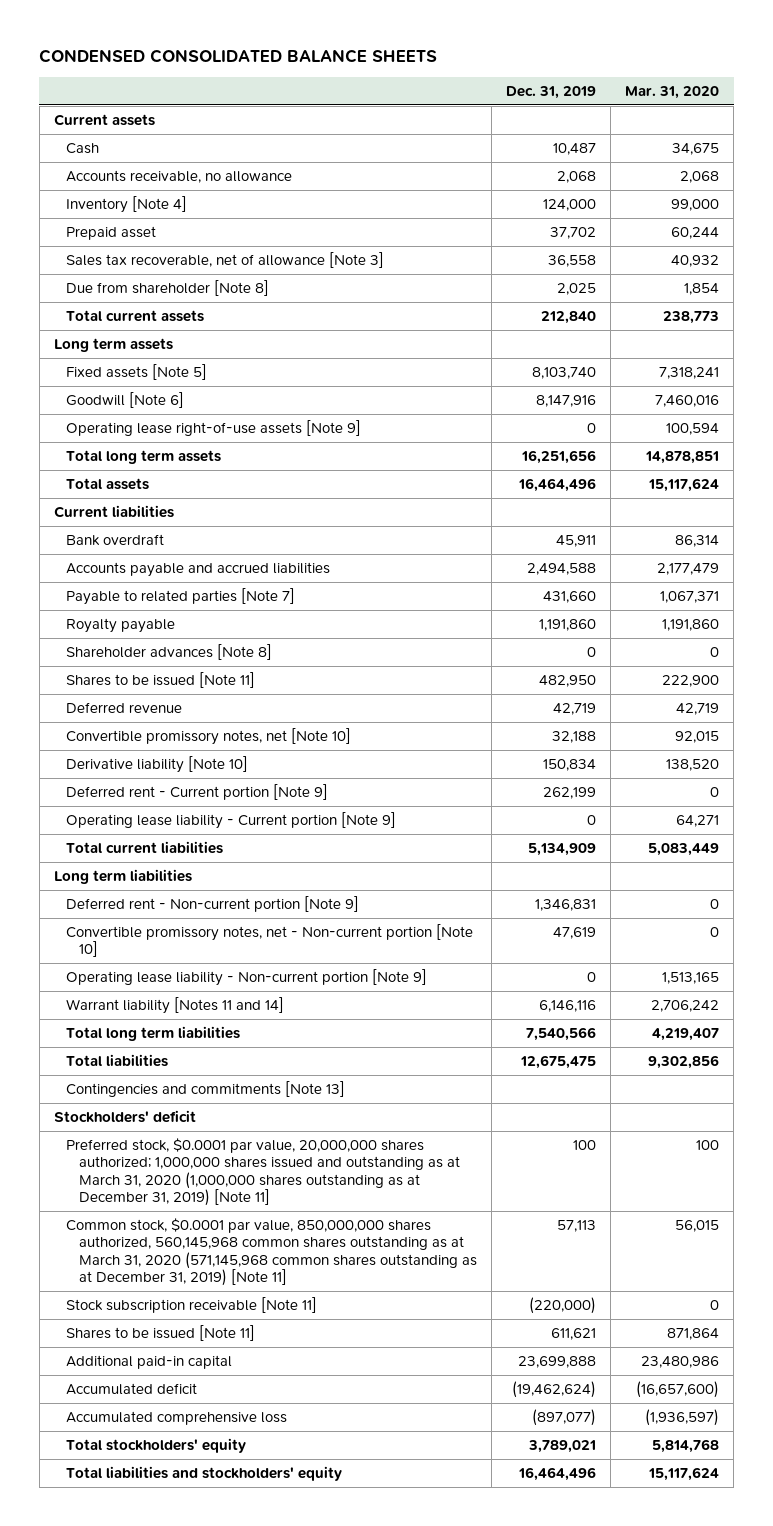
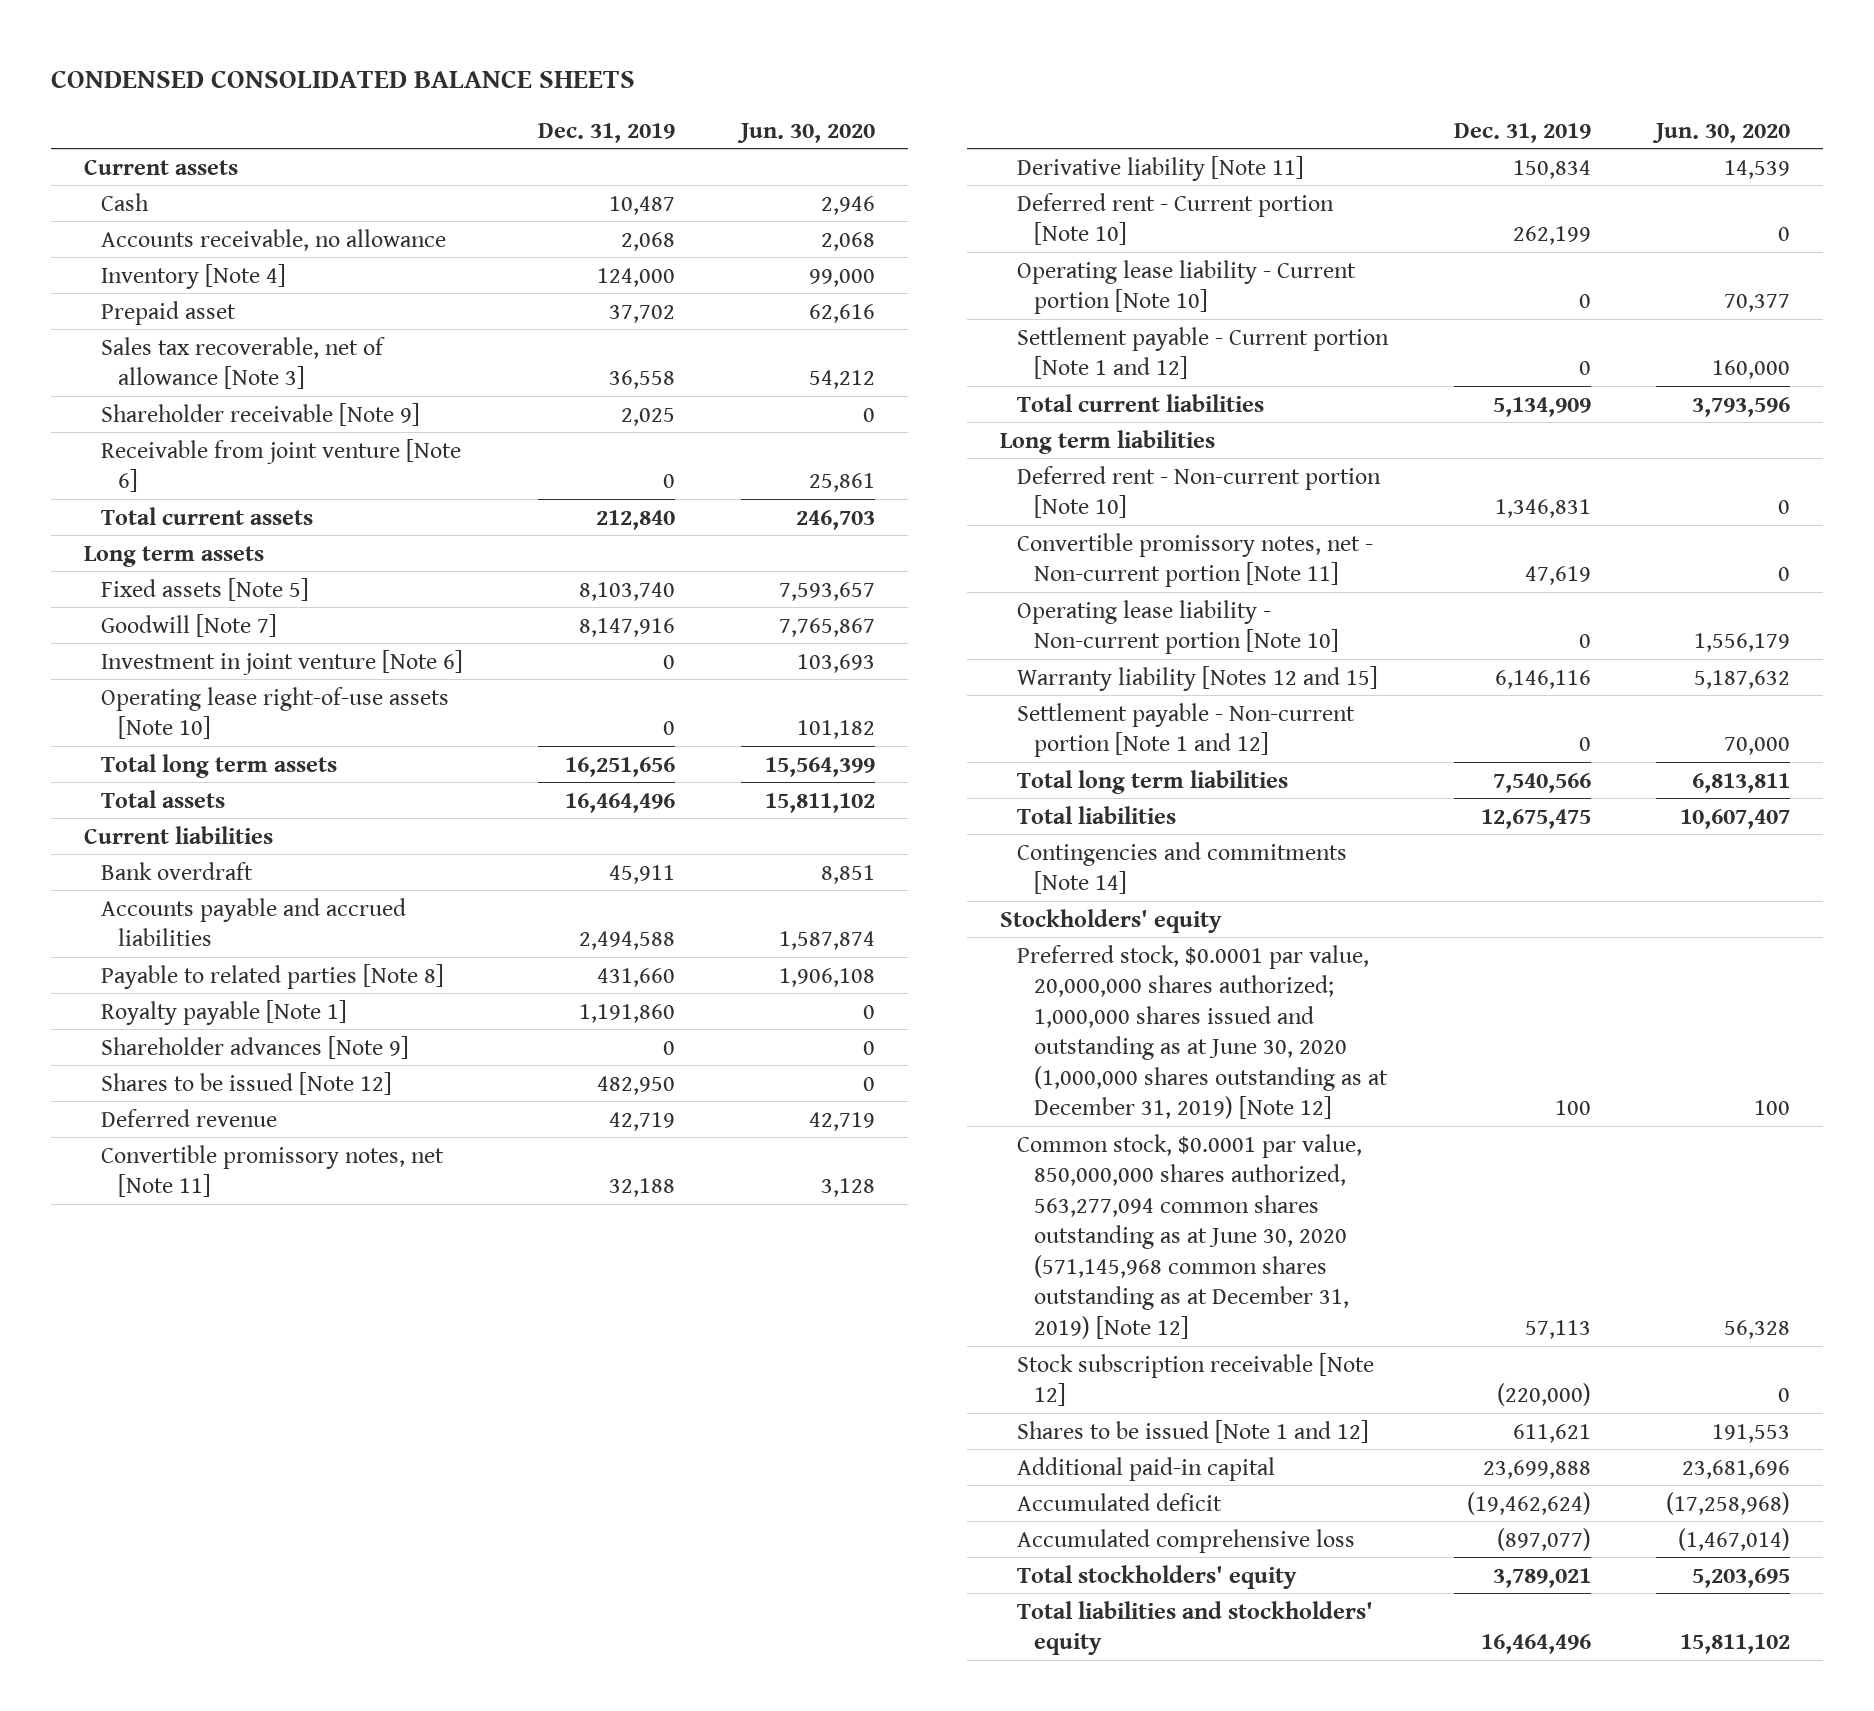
- | Dec. 31, 2019 | Mar. 31, 2020
+ | Dec. 31, 2019 | Jun. 30, 2020
- Due from shareholder [Note 8] | 2,025 | 1,854
+ Shareholder receivable [Note 9] | 2,025 | 0
+ Receivable from joint venture [Note 6] | 0 | 25,861
- Goodwill [Note 6] | 8,147,916 | 7,460,016
- Operating lease right-of-use assets [Note 9] | 0 | 100,594
+ Goodwill [Note 7] | 8,147,916 | 7,765,867
+ Investment in joint venture [Note 6] | 0 | 103,693
+ Operating lease right-of-use assets [Note 10] | 0 | 101,182
- Payable to related parties [Note 7] | 431,660 | 1,067,371
- Royalty payable | 1,191,860 | 1,191,860
- Shareholder advances [Note 8] | 0 | 0
- Shares to be issued [Note 11] | 482,950 | 222,900
+ Payable to related parties [Note 8] | 431,660 | 1,906,108
+ Royalty payable [Note 1] | 1,191,860 | 0
+ Shareholder advances [Note 9] | 0 | 0
+ Shares to be issued [Note 12] | 482,950 | 0
- Convertible promissory notes, net [Note 10] | 32,188 | 92,015
- Derivative liability [Note 10] | 150,834 | 138,520
- Deferred rent - Current portion [Note 9] | 262,199 | 0
- Operating lease liability - Current portion [Note 9] | 0 | 64,271
+ Convertible promissory notes, net [Note 11] | 32,188 | 3,128
+ Derivative liability [Note 11] | 150,834 | 14,539
+ Deferred rent - Current portion [Note 10] | 262,199 | 0
+ Operating lease liability - Current portion [Note 10] | 0 | 70,377
+ Settlement payable - Current portion [Note 1 and 12] | 0 | 160,000
- Deferred rent - Non-current portion [Note 9] | 1,346,831 | 0
- Convertible promissory notes, net - Non-current portion [Note 10] | 47,619 | 0
- Operating lease liability - Non-current portion [Note 9] | 0 | 1,513,165
- Warrant liability [Notes 11 and 14] | 6,146,116 | 2,706,242
+ Deferred rent - Non-current portion [Note 10] | 1,346,831 | 0
+ Convertible promissory notes, net - Non-current portion [Note 11] | 47,619 | 0
+ Operating lease liability - Non-current portion [Note 10] | 0 | 1,556,179
+ Warranty liability [Notes 12 and 15] | 6,146,116 | 5,187,632
+ Settlement payable - Non-current portion [Note 1 and 12] | 0 | 70,000
- Contingencies and commitments [Note 13]
- Stockholders' deficit
- Preferred stock, $0.0001 par value, 20,000,000 shares authorized; 1,000,000 shares issued and outstanding as at March 31, 2020 (1,000,000 shares outstanding as at December 31, 2019) [Note 11] | 100 | 100
- Common stock, $0.0001 par value, 850,000,000 shares authorized, 560,145,968 common shares outstanding as at March 31, 2020 (571,145,968 common shares outstanding as at December 31, 2019) [Note 11] | 57,113 | 56,015
- Stock subscription receivable [Note 11] | (220,000) | 0
- Shares to be issued [Note 11] | 611,621 | 871,864
+ Contingencies and commitments [Note 14]
+ Stockholders' equity
+ Preferred stock, $0.0001 par value, 20,000,000 shares authorized; 1,000,000 shares issued and outstanding as at June 30, 2020 (1,000,000 shares outstanding as at December 31, 2019) [Note 12] | 100 | 100
+ Common stock, $0.0001 par value, 850,000,000 shares authorized, 563,277,094 common shares outstanding as at June 30, 2020 (571,145,968 common shares outstanding as at December 31, 2019) [Note 12] | 57,113 | 56,328
+ Stock subscription receivable [Note 12] | (220,000) | 0
+ Shares to be issued [Note 1 and 12] | 611,621 | 191,553

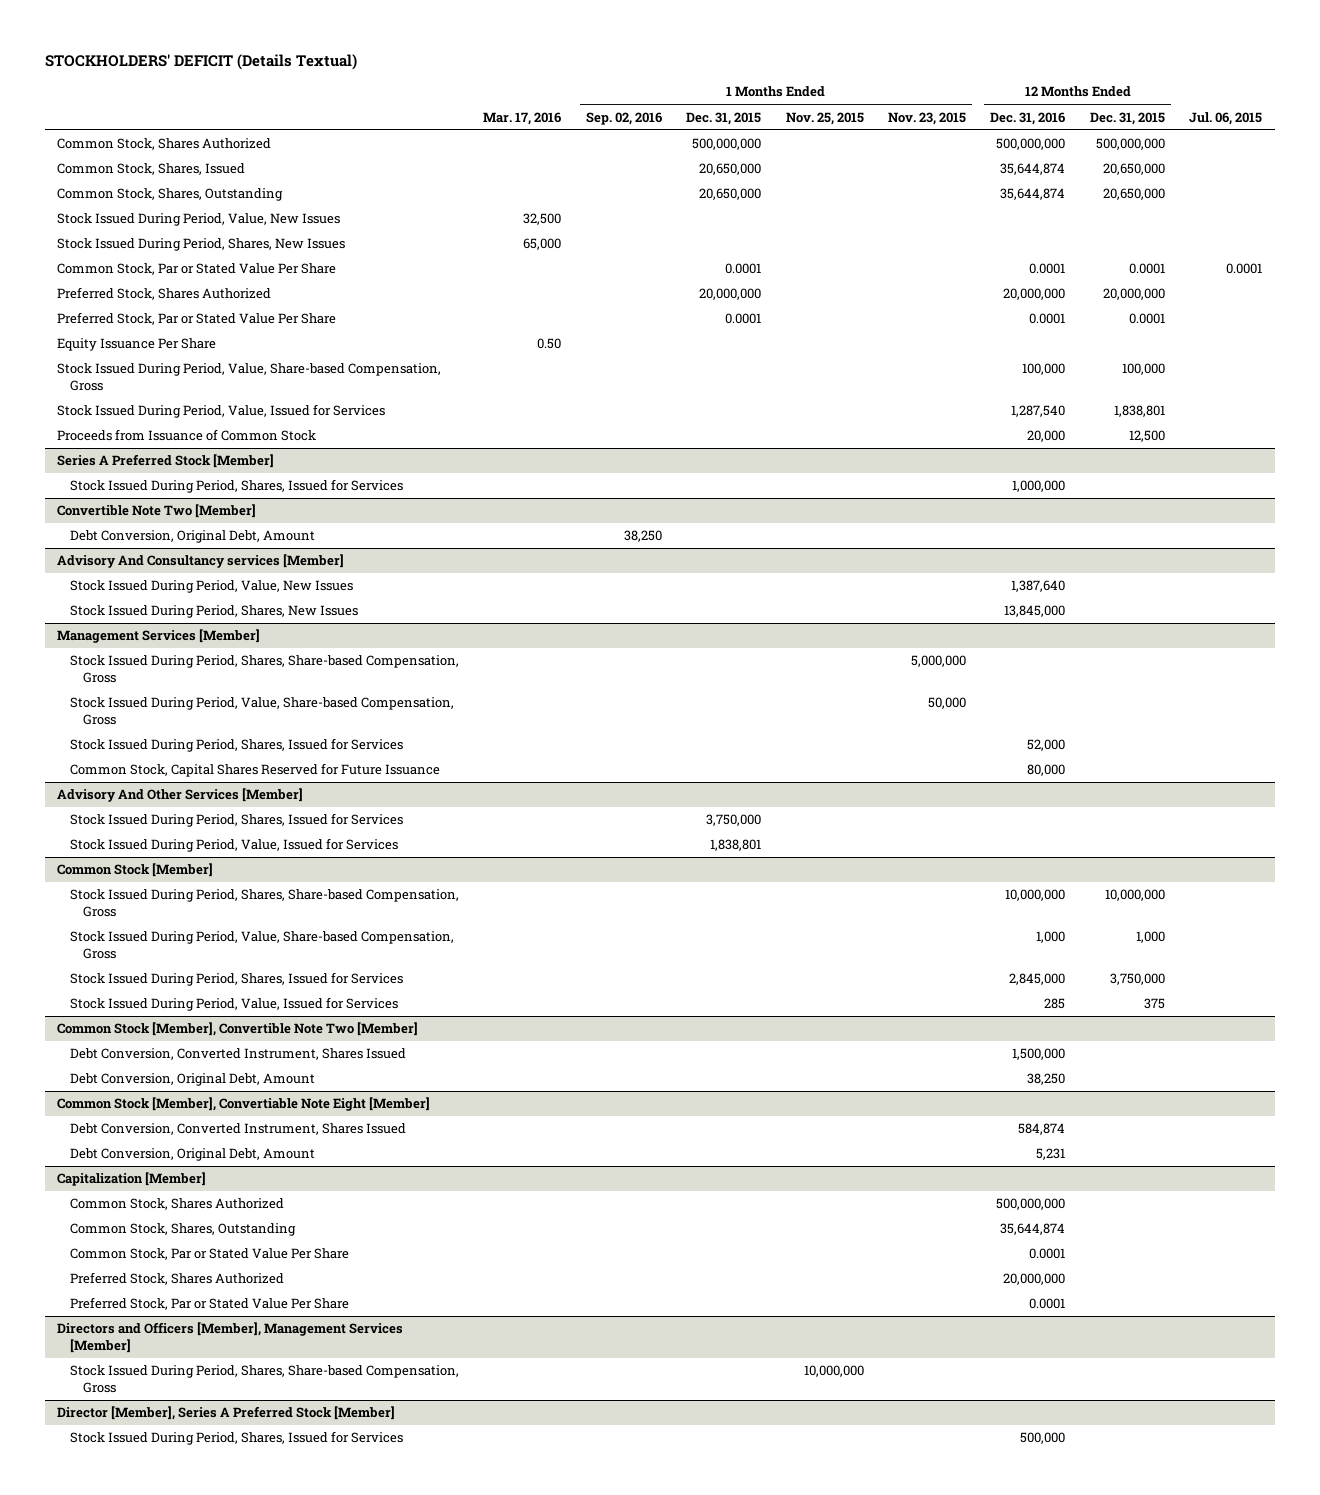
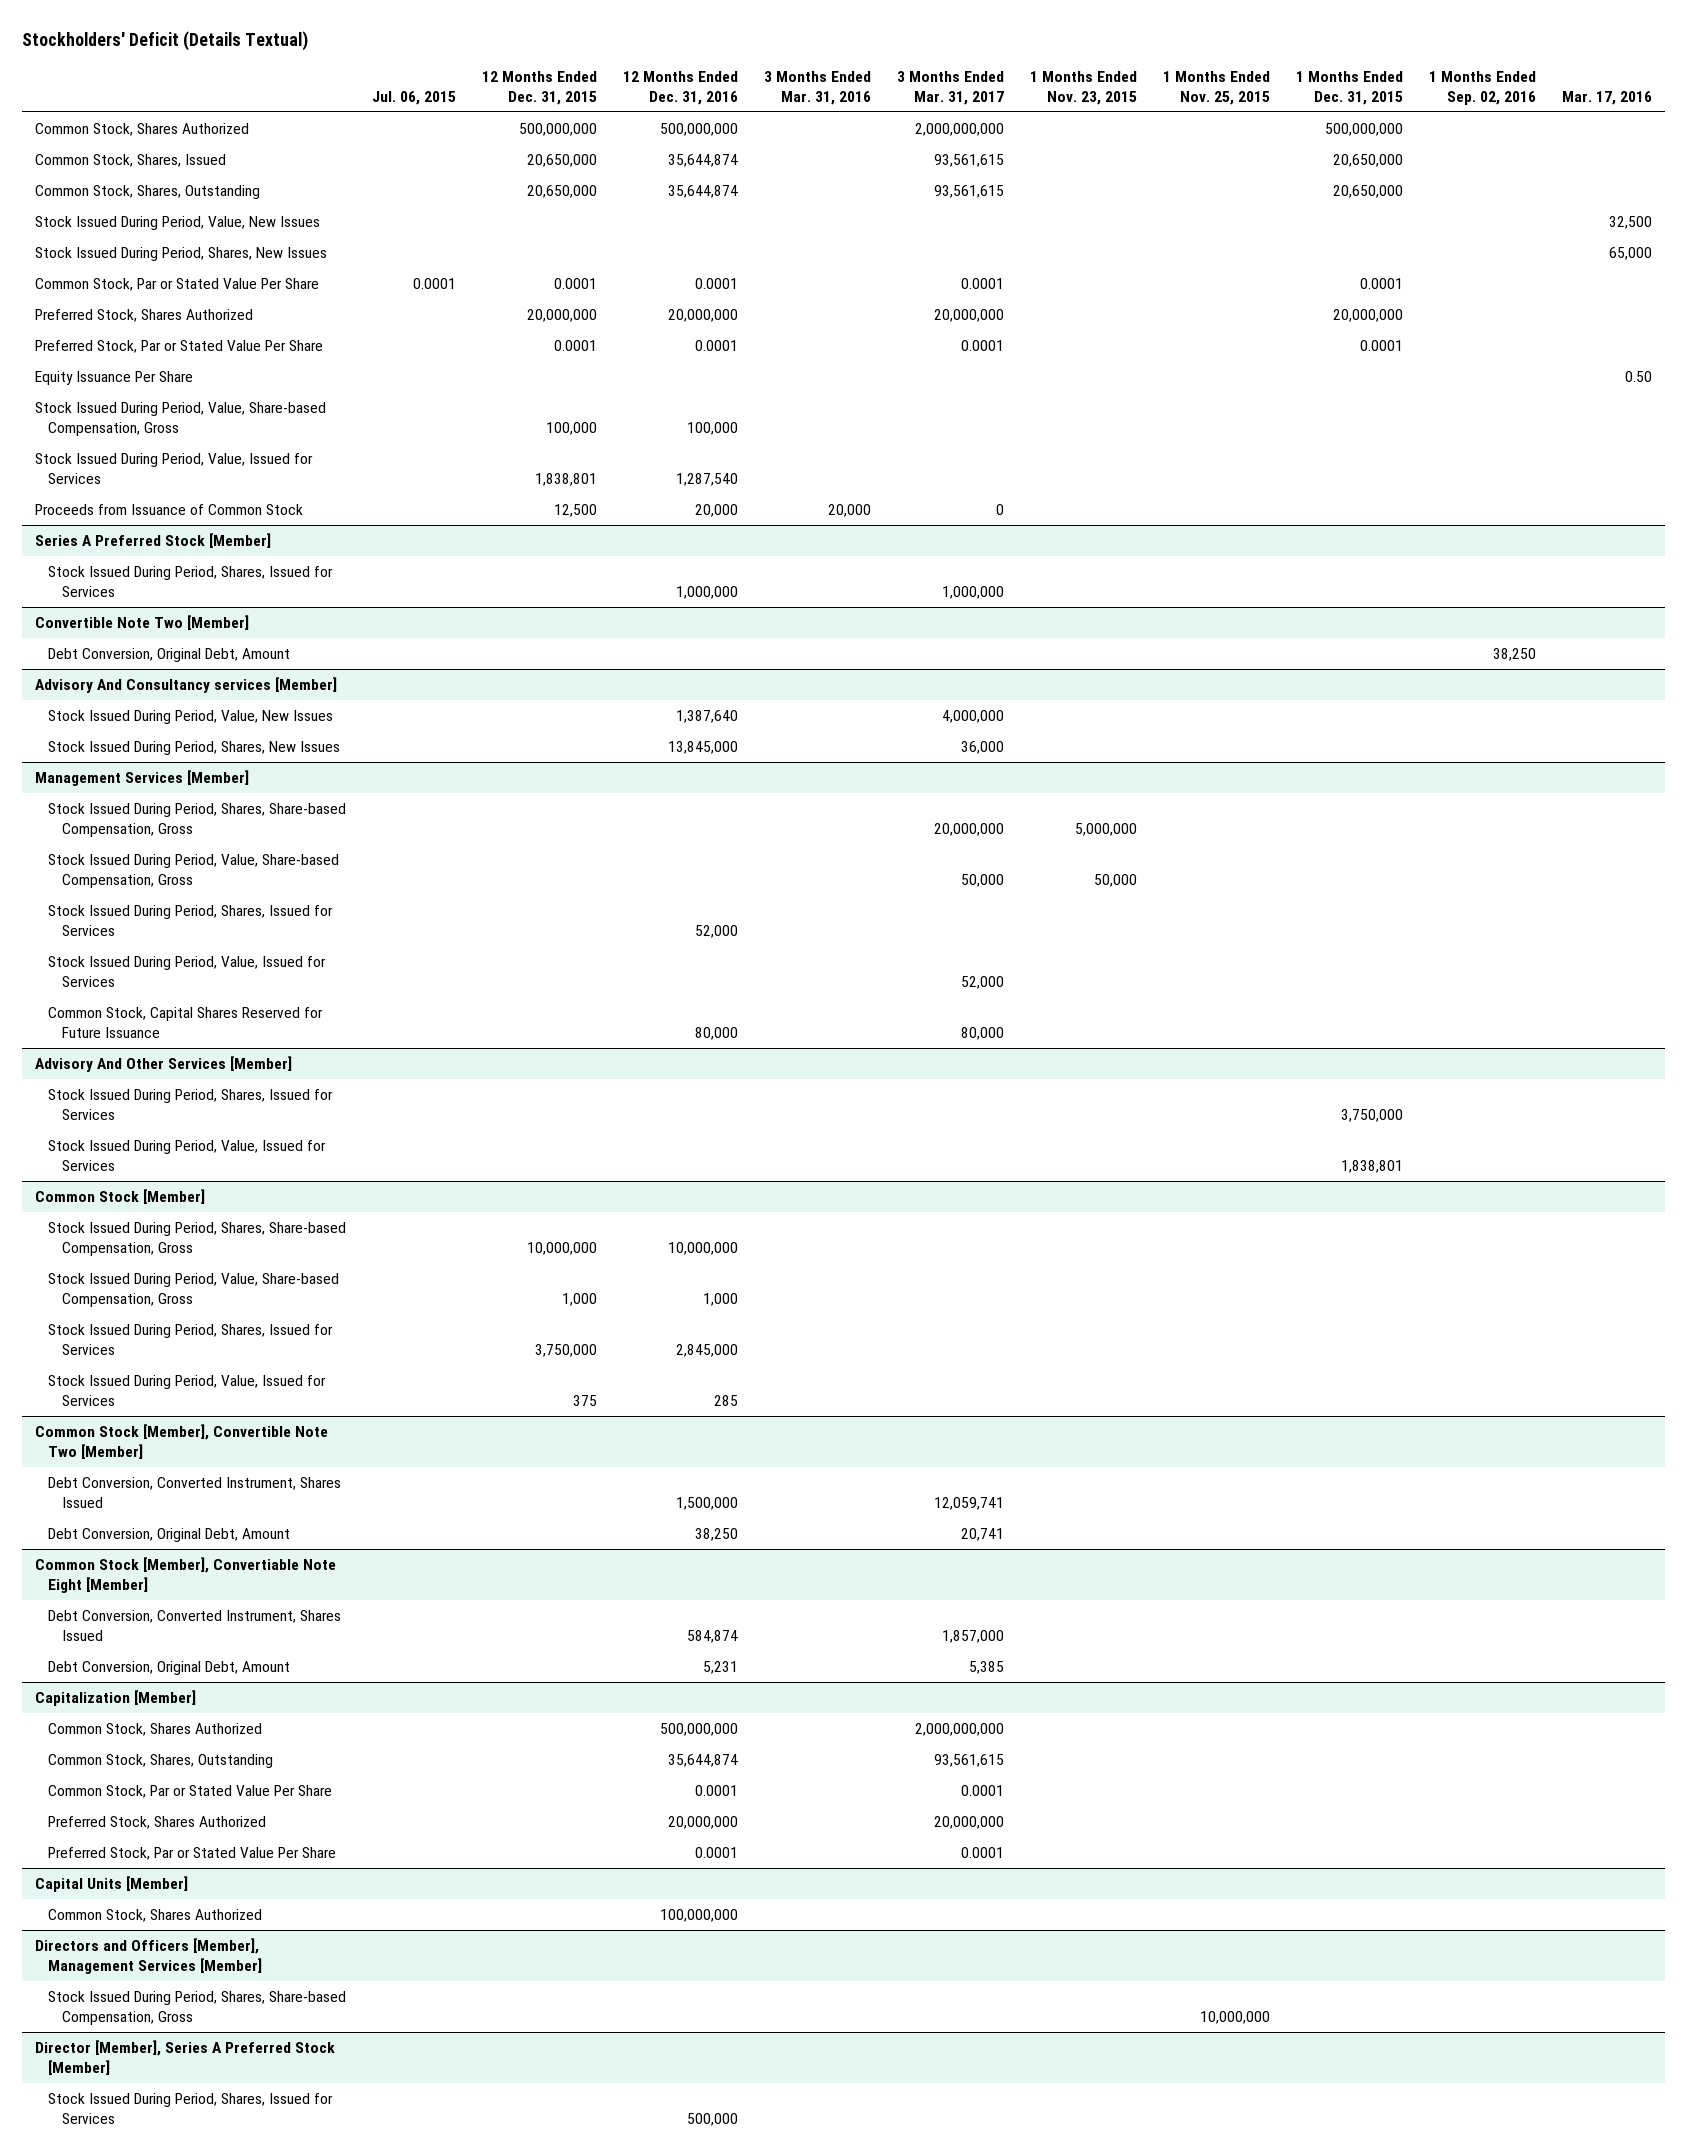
- STOCKHOLDERS' DEFICIT (Details Textual)
+ Stockholders' Deficit (Details Textual)
- | Mar. 17, 2016 | 1 Months Ended Sep. 02, 2016 | 1 Months Ended Dec. 31, 2015 | 1 Months Ended Nov. 25, 2015 | 1 Months Ended Nov. 23, 2015 | 12 Months Ended Dec. 31, 2016 | 12 Months Ended Dec. 31, 2015 | Jul. 06, 2015
+ | Jul. 06, 2015 | 12 Months Ended Dec. 31, 2015 | 12 Months Ended Dec. 31, 2016 | 3 Months Ended Mar. 31, 2016 | 3 Months Ended Mar. 31, 2017 | 1 Months Ended Nov. 23, 2015 | 1 Months Ended Nov. 25, 2015 | 1 Months Ended Dec. 31, 2015 | 1 Months Ended Sep. 02, 2016 | Mar. 17, 2016
@ Management Services [Member]
+ Stock Issued During Period, Value, Issued for Services | | | | | 52,000 | | | | |
+ Capital Units [Member]
+ Common Stock, Shares Authorized | | | 100,000,000 | | | | | | |

